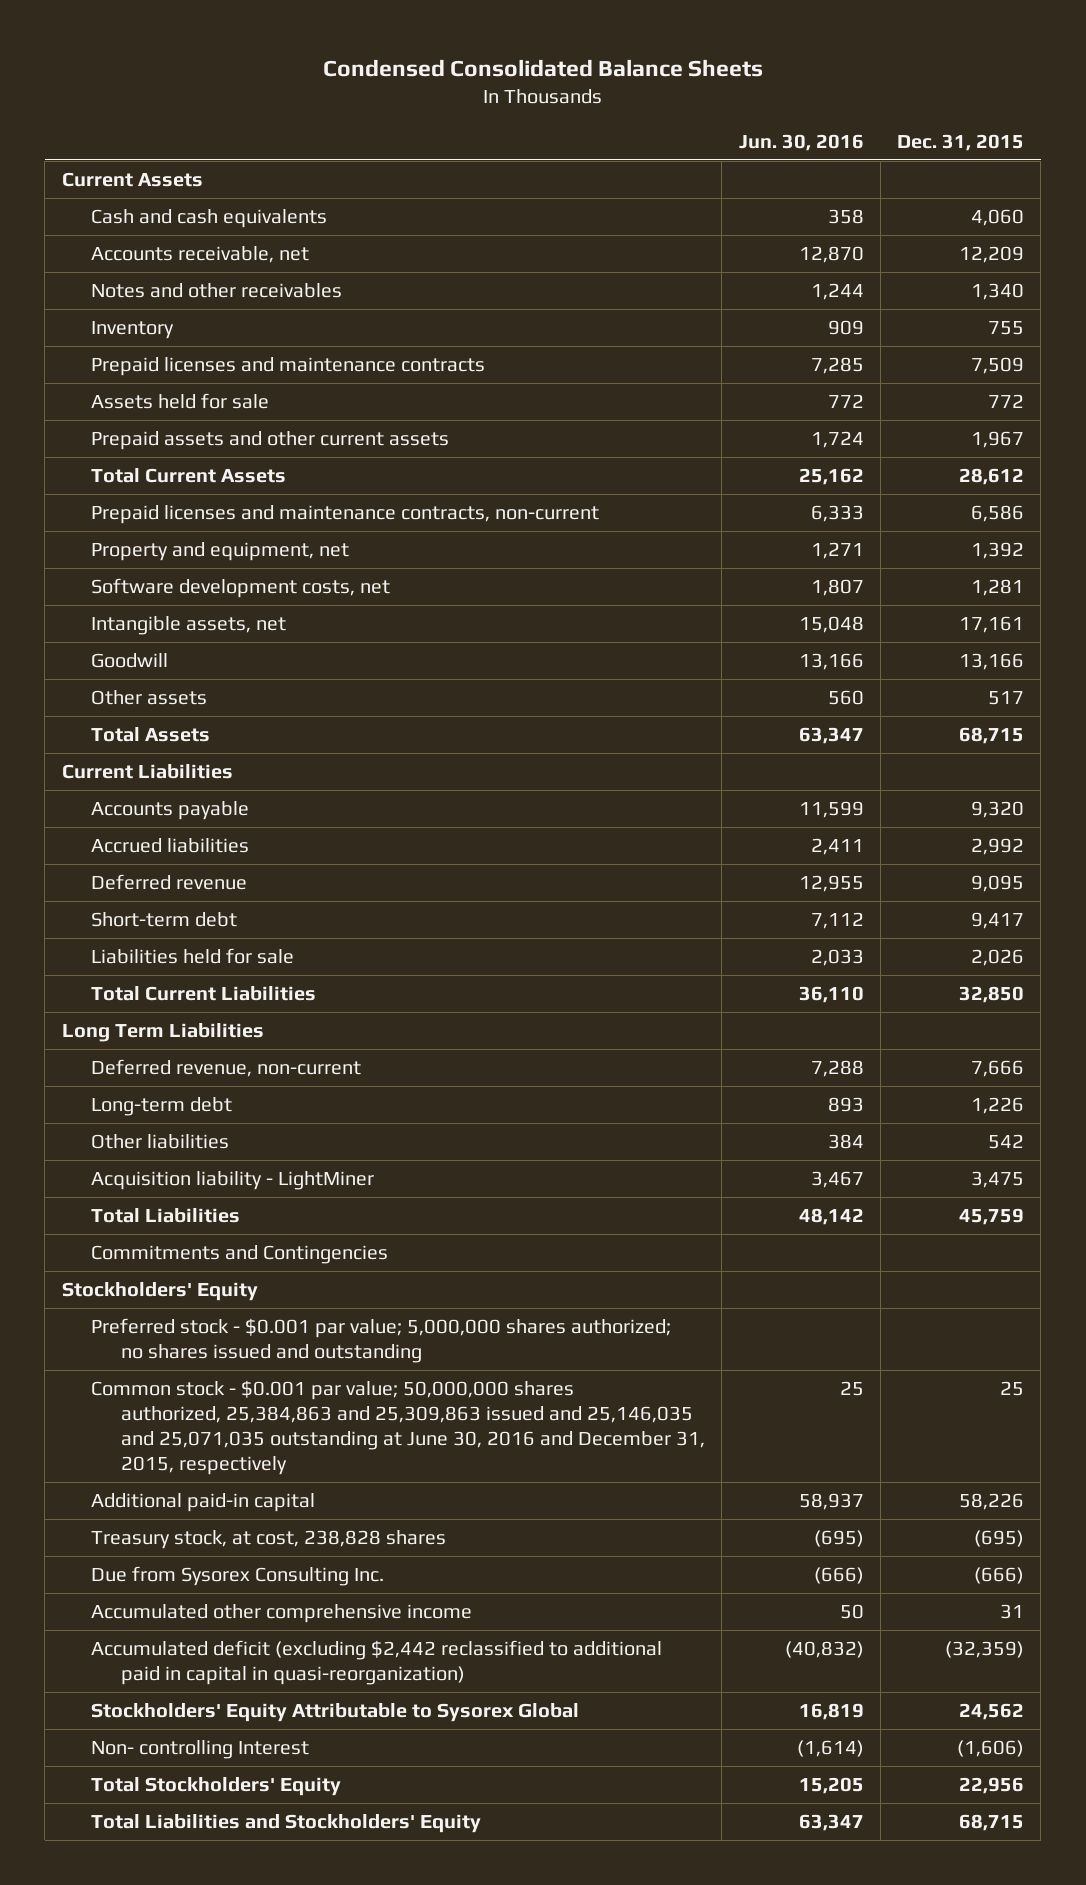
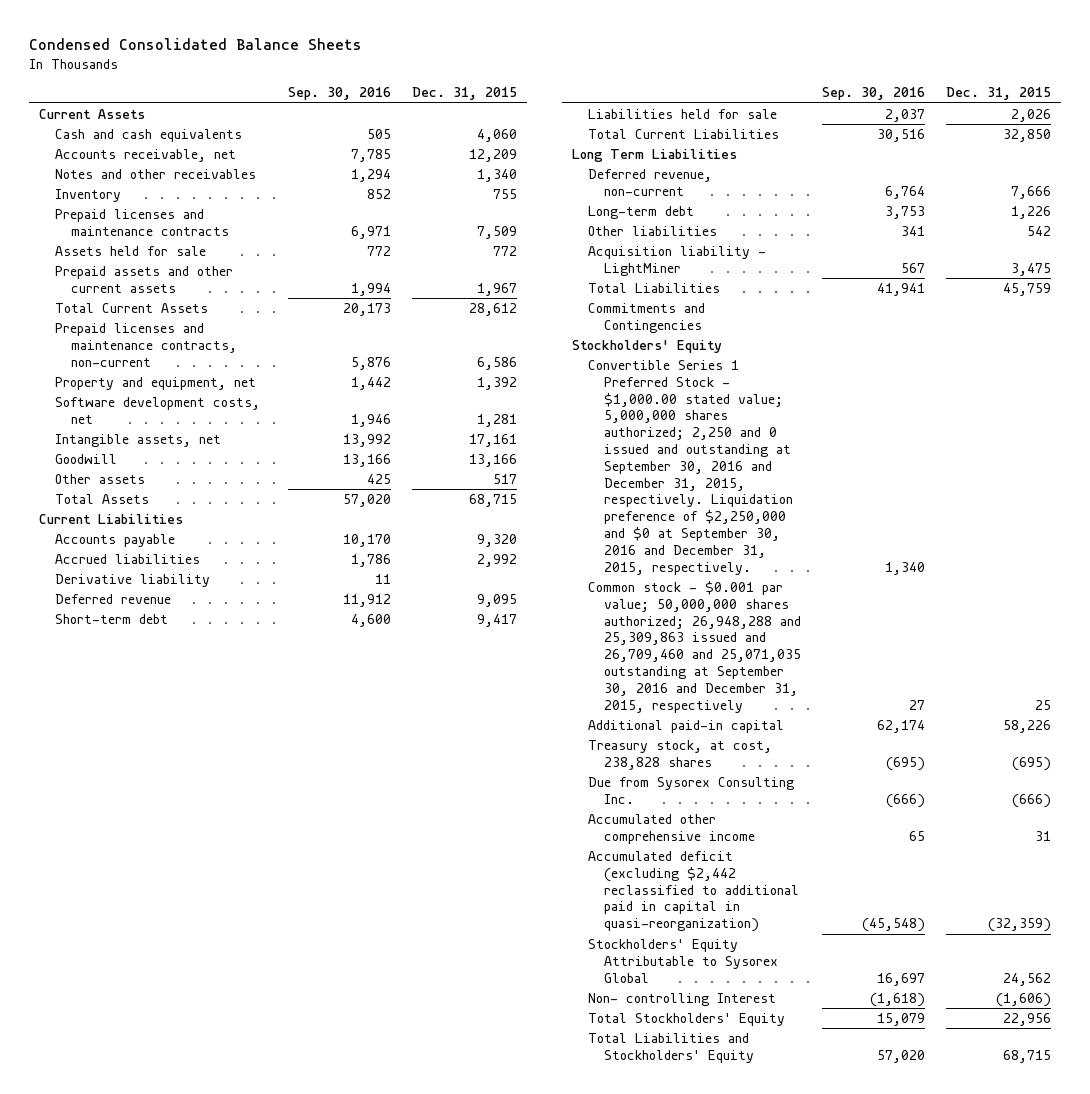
- | Jun. 30, 2016 | Dec. 31, 2015
+ | Sep. 30, 2016 | Dec. 31, 2015
+ Derivative liability | 11 |
- Preferred stock - $0.001 par value; 5,000,000 shares authorized; no shares issued and outstanding
- Common stock - $0.001 par value; 50,000,000 shares authorized, 25,384,863 and 25,309,863 issued and 25,146,035 and 25,071,035 outstanding at June 30, 2016 and December 31, 2015, respectively | 25 | 25
+ Convertible Series 1 Preferred Stock - $1,000.00 stated value; 5,000,000 shares authorized; 2,250 and 0 issued and outstanding at September 30, 2016 and December 31, 2015, respectively. Liquidation preference of $2,250,000 and $0 at September 30, 2016 and December 31, 2015, respectively. | 1,340 |
+ Common stock - $0.001 par value; 50,000,000 shares authorized; 26,948,288 and 25,309,863 issued and 26,709,460 and 25,071,035 outstanding at September 30, 2016 and December 31, 2015, respectively | 27 | 25

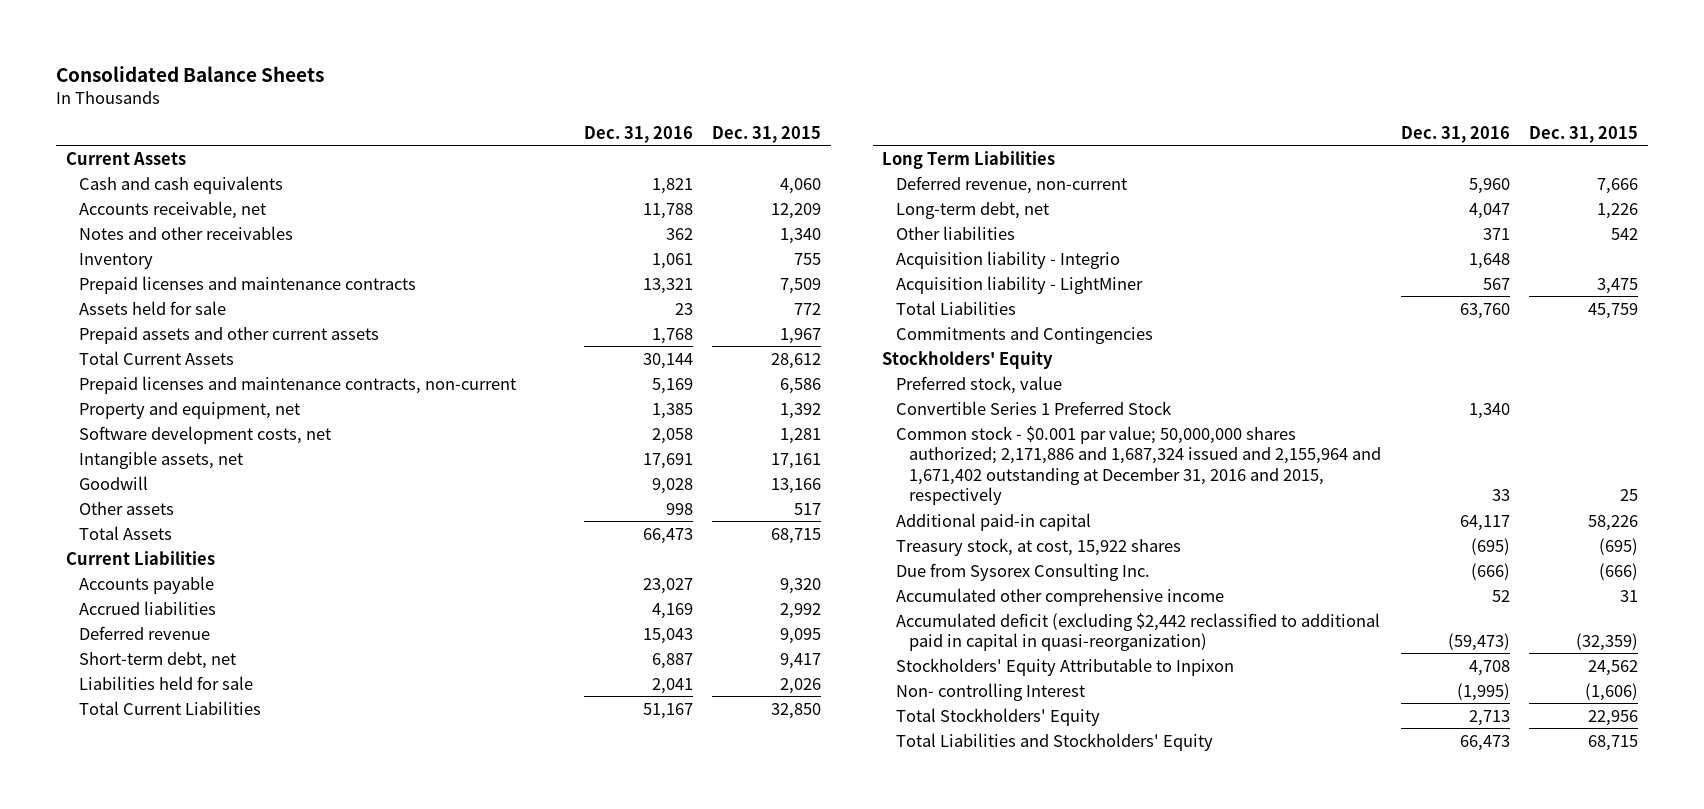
- Condensed Consolidated Balance Sheets
+ Consolidated Balance Sheets
- | Sep. 30, 2016 | Dec. 31, 2015
+ | Dec. 31, 2016 | Dec. 31, 2015
- Derivative liability | 11 |
- Short-term debt | 4,600 | 9,417
+ Short-term debt, net | 6,887 | 9,417
- Long-term debt | 3,753 | 1,226
+ Long-term debt, net | 4,047 | 1,226
+ Acquisition liability - Integrio | 1,648 |
- Convertible Series 1 Preferred Stock - $1,000.00 stated value; 5,000,000 shares authorized; 2,250 and 0 issued and outstanding at September 30, 2016 and December 31, 2015, respectively. Liquidation preference of $2,250,000 and $0 at September 30, 2016 and December 31, 2015, respectively. | 1,340 |
- Common stock - $0.001 par value; 50,000,000 shares authorized; 26,948,288 and 25,309,863 issued and 26,709,460 and 25,071,035 outstanding at September 30, 2016 and December 31, 2015, respectively | 27 | 25
+ Preferred stock, value
+ Convertible Series 1 Preferred Stock | 1,340 |
+ Common stock - $0.001 par value; 50,000,000 shares authorized; 2,171,886 and 1,687,324 issued and 2,155,964 and 1,671,402 outstanding at December 31, 2016 and 2015, respectively | 33 | 25
- Treasury stock, at cost, 238,828 shares | (695) | (695)
+ Treasury stock, at cost, 15,922 shares | (695) | (695)
- Stockholders' Equity Attributable to Sysorex Global | 16,697 | 24,562
+ Stockholders' Equity Attributable to Inpixon | 4,708 | 24,562

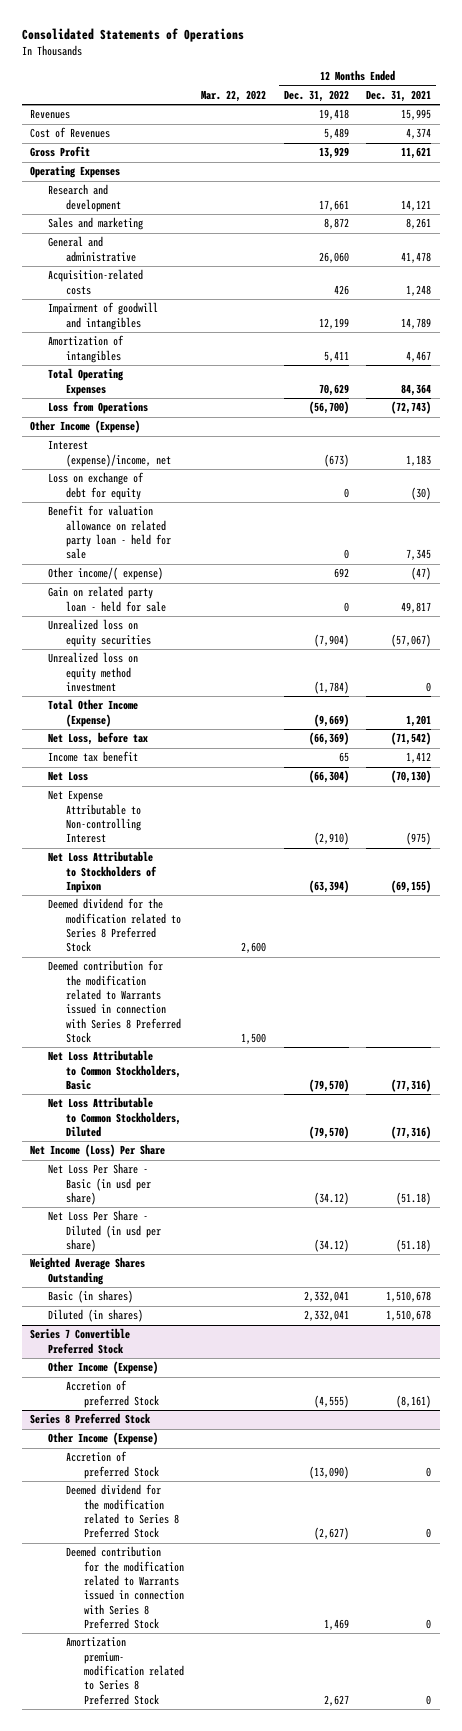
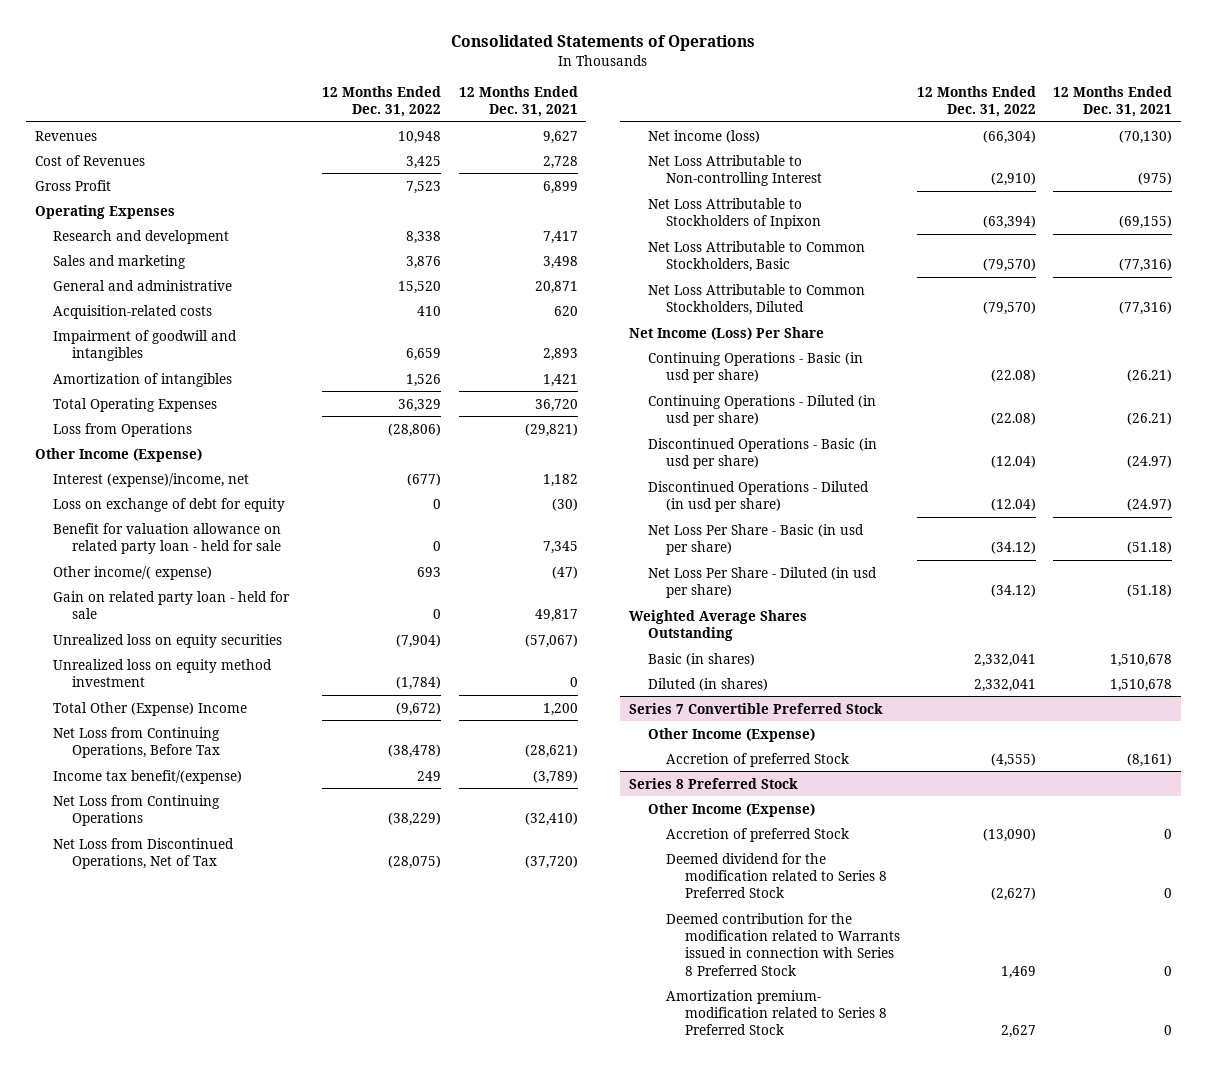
- | Mar. 22, 2022 | 12 Months Ended Dec. 31, 2022 | 12 Months Ended Dec. 31, 2021
+ | 12 Months Ended Dec. 31, 2022 | 12 Months Ended Dec. 31, 2021
- Revenues | | 19,418 | 15,995
- Cost of Revenues | | 5,489 | 4,374
- Gross Profit | | 13,929 | 11,621
+ Revenues | 10,948 | 9,627
+ Cost of Revenues | 3,425 | 2,728
+ Gross Profit | 7,523 | 6,899
- Research and development | | 17,661 | 14,121
- Sales and marketing | | 8,872 | 8,261
- General and administrative | | 26,060 | 41,478
- Acquisition-related costs | | 426 | 1,248
- Impairment of goodwill and intangibles | | 12,199 | 14,789
- Amortization of intangibles | | 5,411 | 4,467
- Total Operating Expenses | | 70,629 | 84,364
- Loss from Operations | | (56,700) | (72,743)
+ Research and development | 8,338 | 7,417
+ Sales and marketing | 3,876 | 3,498
+ General and administrative | 15,520 | 20,871
+ Acquisition-related costs | 410 | 620
+ Impairment of goodwill and intangibles | 6,659 | 2,893
+ Amortization of intangibles | 1,526 | 1,421
+ Total Operating Expenses | 36,329 | 36,720
+ Loss from Operations | (28,806) | (29,821)
- Interest (expense)/income, net | | (673) | 1,183
+ Interest (expense)/income, net | (677) | 1,182
- Other income/( expense) | | 692 | (47)
+ Other income/( expense) | 693 | (47)
- Total Other Income (Expense) | | (9,669) | 1,201
- Net Loss, before tax | | (66,369) | (71,542)
- Income tax benefit | | 65 | 1,412
- Net Loss | | (66,304) | (70,130)
- Net Expense Attributable to Non-controlling Interest | | (2,910) | (975)
+ Total Other (Expense) Income | (9,672) | 1,200
+ Net Loss from Continuing Operations, Before Tax | (38,478) | (28,621)
+ Income tax benefit/(expense) | 249 | (3,789)
+ Net Loss from Continuing Operations | (38,229) | (32,410)
+ Net Loss from Discontinued Operations, Net of Tax | (28,075) | (37,720)
+ Net income (loss) | (66,304) | (70,130)
+ Net Loss Attributable to Non-controlling Interest | (2,910) | (975)
- Deemed dividend for the modification related to Series 8 Preferred Stock | 2,600 | |
- Deemed contribution for the modification related to Warrants issued in connection with Series 8 Preferred Stock | 1,500 | |
+ Continuing Operations - Basic (in usd per share) | (22.08) | (26.21)
+ Continuing Operations - Diluted (in usd per share) | (22.08) | (26.21)
+ Discontinued Operations - Basic (in usd per share) | (12.04) | (24.97)
+ Discontinued Operations - Diluted (in usd per share) | (12.04) | (24.97)

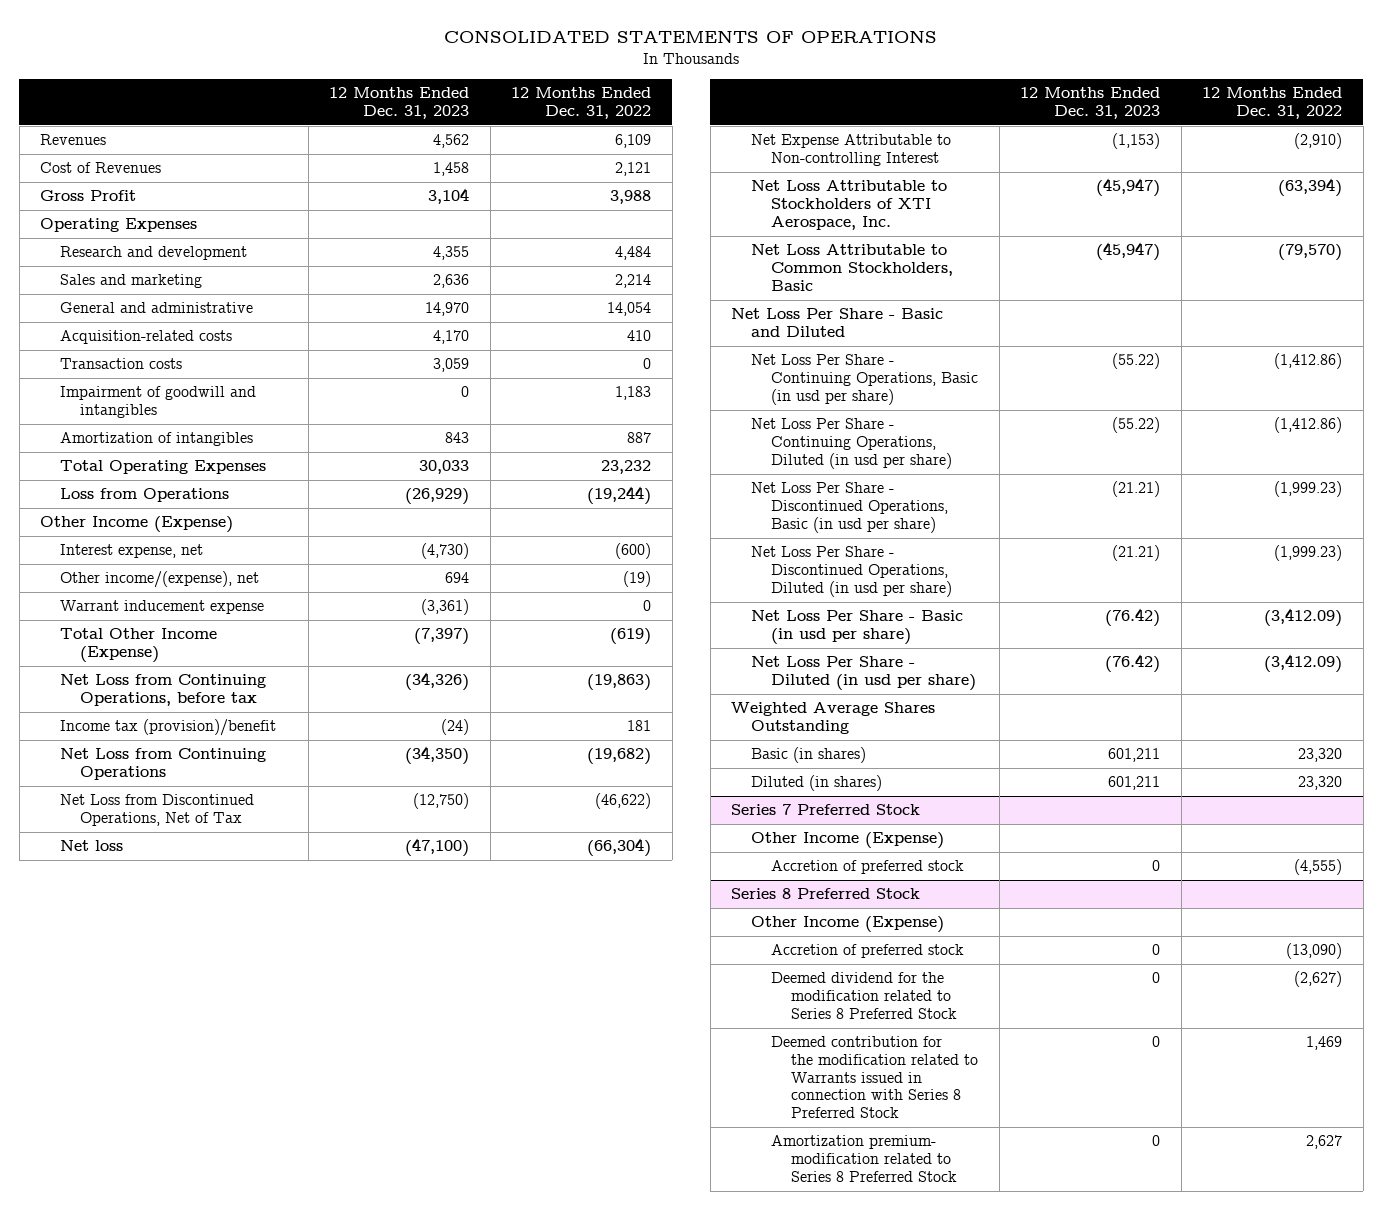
- Consolidated Statements of Operations
+ CONSOLIDATED STATEMENTS OF OPERATIONS
- | 12 Months Ended Dec. 31, 2022 | 12 Months Ended Dec. 31, 2021
+ | 12 Months Ended Dec. 31, 2023 | 12 Months Ended Dec. 31, 2022
- Revenues | 10,948 | 9,627
- Cost of Revenues | 3,425 | 2,728
- Gross Profit | 7,523 | 6,899
+ Revenues | 4,562 | 6,109
+ Cost of Revenues | 1,458 | 2,121
+ Gross Profit | 3,104 | 3,988
- Research and development | 8,338 | 7,417
- Sales and marketing | 3,876 | 3,498
- General and administrative | 15,520 | 20,871
+ Research and development | 4,355 | 4,484
+ Sales and marketing | 2,636 | 2,214
+ General and administrative | 14,970 | 14,054
- Impairment of goodwill and intangibles | 6,659 | 2,893
- Amortization of intangibles | 1,526 | 1,421
- Total Operating Expenses | 36,329 | 36,720
- Loss from Operations | (28,806) | (29,821)
+ Transaction costs | 3,059 | 0
+ Impairment of goodwill and intangibles | 0 | 1,183
+ Amortization of intangibles | 843 | 887
+ Total Operating Expenses | 30,033 | 23,232
+ Loss from Operations | (26,929) | (19,244)
- Interest (expense)/income, net | (677) | 1,182
- Loss on exchange of debt for equity | 0 | (30)
- Benefit for valuation allowance on related party loan - held for sale | 0 | 7,345
- Other income/( expense) | 693 | (47)
- Gain on related party loan - held for sale | 0 | 49,817
- Unrealized loss on equity securities | (7,904) | (57,067)
- Unrealized loss on equity method investment | (1,784) | 0
- Total Other (Expense) Income | (9,672) | 1,200
- Net Loss from Continuing Operations, Before Tax | (38,478) | (28,621)
- Income tax benefit/(expense) | 249 | (3,789)
- Net Loss from Continuing Operations | (38,229) | (32,410)
- Net Loss from Discontinued Operations, Net of Tax | (28,075) | (37,720)
- Net income (loss) | (66,304) | (70,130)
- Net Loss Attributable to Non-controlling Interest | (2,910) | (975)
- Net Loss Attributable to Stockholders of Inpixon | (63,394) | (69,155)
+ Interest expense, net | (4,730) | (600)
+ Other income/(expense), net | 694 | (19)
+ Warrant inducement expense | (3,361) | 0
+ Total Other Income (Expense) | (7,397) | (619)
+ Net Loss from Continuing Operations, before tax | (34,326) | (19,863)
+ Income tax (provision)/benefit | (24) | 181
+ Net Loss from Continuing Operations | (34,350) | (19,682)
+ Net Loss from Discontinued Operations, Net of Tax | (12,750) | (46,622)
+ Net loss | (47,100) | (66,304)
+ Net Expense Attributable to Non-controlling Interest | (1,153) | (2,910)
+ Net Loss Attributable to Stockholders of XTI Aerospace, Inc. | (45,947) | (63,394)
- Net Loss Attributable to Common Stockholders, Diluted | (79,570) | (77,316)
- Net Income (Loss) Per Share
- Continuing Operations - Basic (in usd per share) | (22.08) | (26.21)
- Continuing Operations - Diluted (in usd per share) | (22.08) | (26.21)
- Discontinued Operations - Basic (in usd per share) | (12.04) | (24.97)
- Discontinued Operations - Diluted (in usd per share) | (12.04) | (24.97)
- Net Loss Per Share - Basic (in usd per share) | (34.12) | (51.18)
- Net Loss Per Share - Diluted (in usd per share) | (34.12) | (51.18)
+ Net Loss Per Share - Basic and Diluted
+ Net Loss Per Share - Continuing Operations, Basic (in usd per share) | (55.22) | (1,412.86)
+ Net Loss Per Share - Continuing Operations, Diluted (in usd per share) | (55.22) | (1,412.86)
+ Net Loss Per Share - Discontinued Operations, Basic (in usd per share) | (21.21) | (1,999.23)
+ Net Loss Per Share - Discontinued Operations, Diluted (in usd per share) | (21.21) | (1,999.23)
+ Net Loss Per Share - Basic (in usd per share) | (76.42) | (3,412.09)
+ Net Loss Per Share - Diluted (in usd per share) | (76.42) | (3,412.09)
- Basic (in shares) | 2,332,041 | 1,510,678
- Diluted (in shares) | 2,332,041 | 1,510,678
- Series 7 Convertible Preferred Stock
+ Basic (in shares) | 601,211 | 23,320
+ Diluted (in shares) | 601,211 | 23,320
+ Series 7 Preferred Stock
- Accretion of preferred Stock | (4,555) | (8,161)
+ Accretion of preferred stock | 0 | (4,555)
@ Series 8 Preferred Stock
- Accretion of preferred Stock | (13,090) | 0
+ Accretion of preferred stock | 0 | (13,090)

